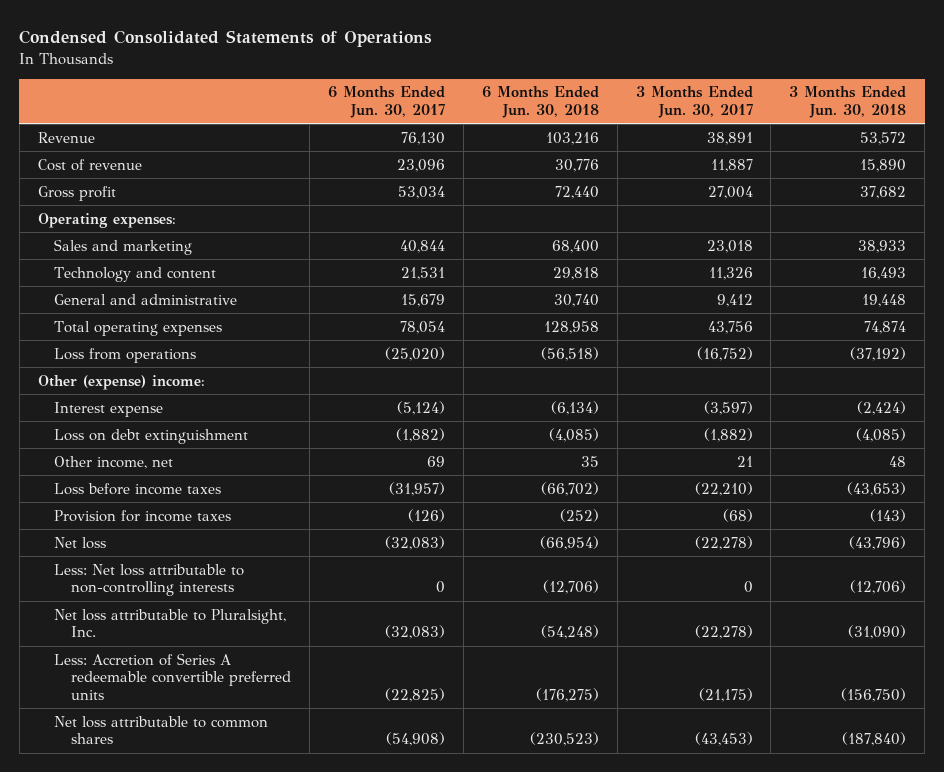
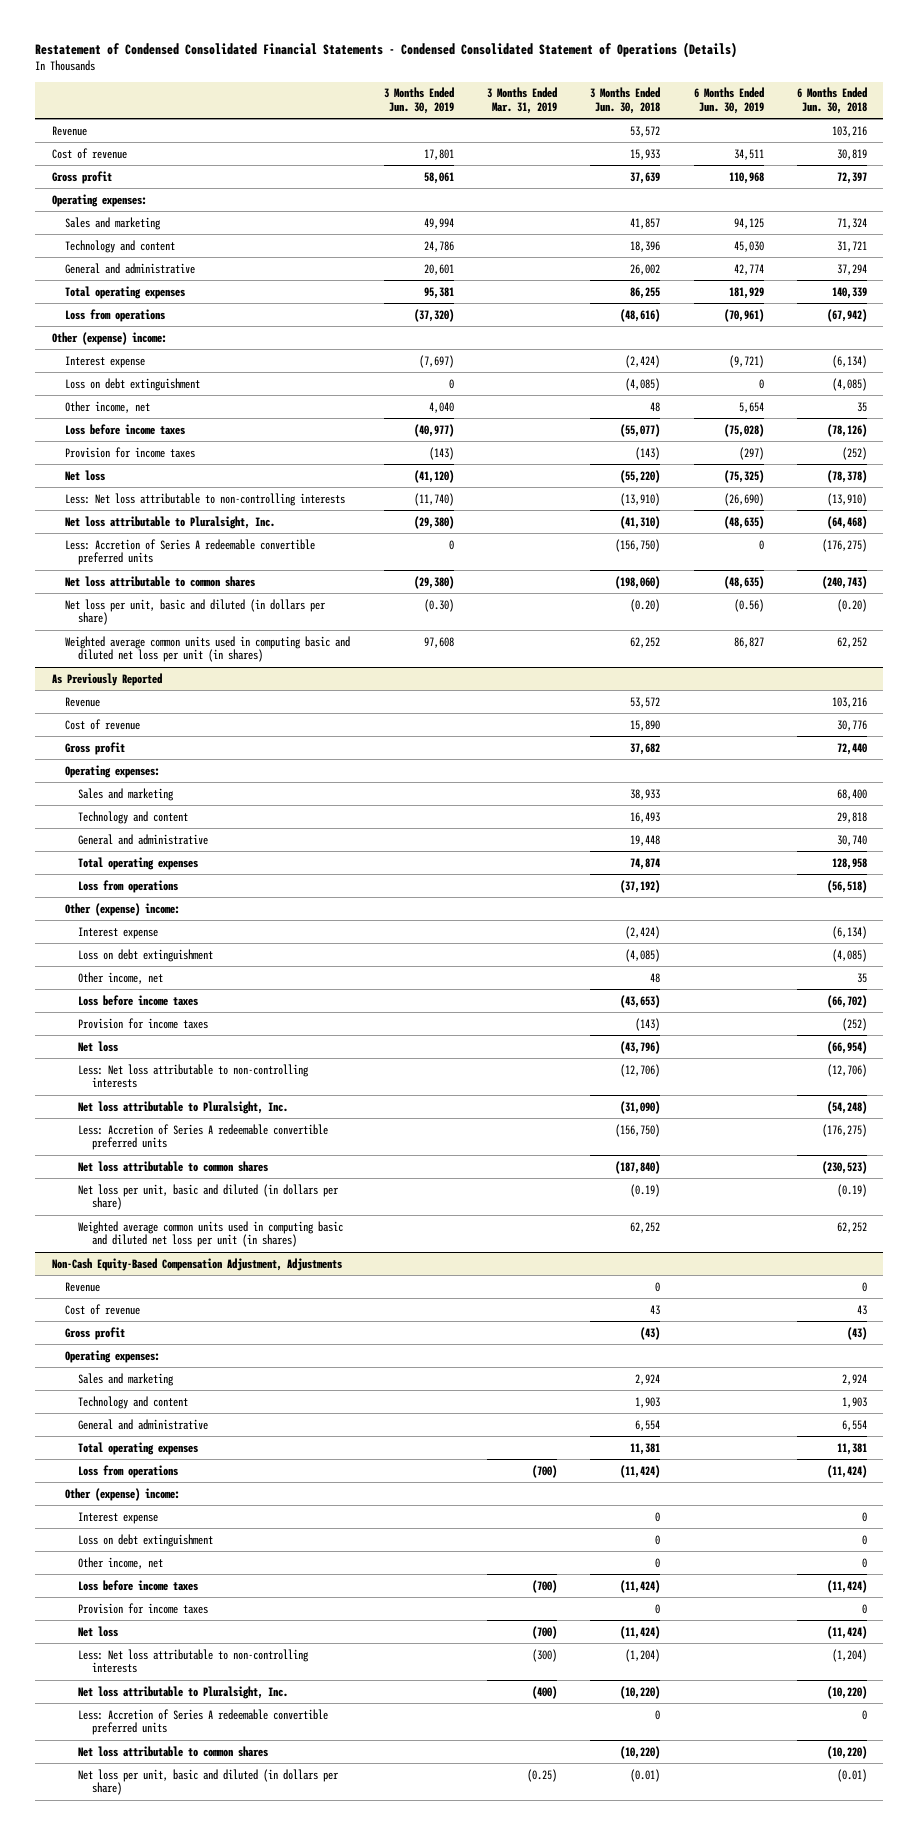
- Condensed Consolidated Statements of Operations
+ Restatement of Condensed Consolidated Financial Statements - Condensed Consolidated Statement of Operations (Details)
- | 6 Months Ended Jun. 30, 2017 | 6 Months Ended Jun. 30, 2018 | 3 Months Ended Jun. 30, 2017 | 3 Months Ended Jun. 30, 2018
+ | 3 Months Ended Jun. 30, 2019 | 3 Months Ended Mar. 31, 2019 | 3 Months Ended Jun. 30, 2018 | 6 Months Ended Jun. 30, 2019 | 6 Months Ended Jun. 30, 2018
+ Cost of revenue | 17,801 | | 15,933 | 34,511 | 30,819
+ Gross profit | 58,061 | | 37,639 | 110,968 | 72,397
+ Operating expenses:
+ Sales and marketing | 49,994 | | 41,857 | 94,125 | 71,324
+ Technology and content | 24,786 | | 18,396 | 45,030 | 31,721
+ General and administrative | 20,601 | | 26,002 | 42,774 | 37,294
+ Total operating expenses | 95,381 | | 86,255 | 181,929 | 140,339
+ Loss from operations | (37,320) | | (48,616) | (70,961) | (67,942)
+ Other (expense) income:
+ Interest expense | (7,697) | | (2,424) | (9,721) | (6,134)
+ Loss on debt extinguishment | 0 | | (4,085) | 0 | (4,085)
+ Other income, net | 4,040 | | 48 | 5,654 | 35
+ Loss before income taxes | (40,977) | | (55,077) | (75,028) | (78,126)
+ Provision for income taxes | (143) | | (143) | (297) | (252)
+ Net loss | (41,120) | | (55,220) | (75,325) | (78,378)
+ Less: Net loss attributable to non-controlling interests | (11,740) | | (13,910) | (26,690) | (13,910)
+ Net loss attributable to Pluralsight, Inc. | (29,380) | | (41,310) | (48,635) | (64,468)
+ Less: Accretion of Series A redeemable convertible preferred units | 0 | | (156,750) | 0 | (176,275)
+ Net loss attributable to common shares | (29,380) | | (198,060) | (48,635) | (240,743)
+ Net loss per unit, basic and diluted (in dollars per share) | (0.30) | | (0.20) | (0.56) | (0.20)
+ Weighted average common units used in computing basic and diluted net loss per unit (in shares) | 97,608 | | 62,252 | 86,827 | 62,252
+ As Previously Reported
+ Revenue | | | 53,572 | | 103,216
+ Net loss per unit, basic and diluted (in dollars per share) | | | (0.19) | | (0.19)
+ Weighted average common units used in computing basic and diluted net loss per unit (in shares) | | | 62,252 | | 62,252
+ Non-Cash Equity-Based Compensation Adjustment, Adjustments
+ Revenue | | | 0 | | 0
+ Cost of revenue | | | 43 | | 43
+ Gross profit | | | (43) | | (43)
+ Operating expenses:
+ Sales and marketing | | | 2,924 | | 2,924
+ Technology and content | | | 1,903 | | 1,903
+ General and administrative | | | 6,554 | | 6,554
+ Total operating expenses | | | 11,381 | | 11,381
+ Loss from operations | | (700) | (11,424) | | (11,424)
+ Other (expense) income:
+ Interest expense | | | 0 | | 0
+ Loss on debt extinguishment | | | 0 | | 0
+ Other income, net | | | 0 | | 0
+ Loss before income taxes | | (700) | (11,424) | | (11,424)
+ Provision for income taxes | | | 0 | | 0
+ Net loss | | (700) | (11,424) | | (11,424)
+ Less: Net loss attributable to non-controlling interests | | (300) | (1,204) | | (1,204)
+ Net loss attributable to Pluralsight, Inc. | | (400) | (10,220) | | (10,220)
+ Less: Accretion of Series A redeemable convertible preferred units | | | 0 | | 0
+ Net loss attributable to common shares | | | (10,220) | | (10,220)
+ Net loss per unit, basic and diluted (in dollars per share) | | (0.25) | (0.01) | | (0.01)

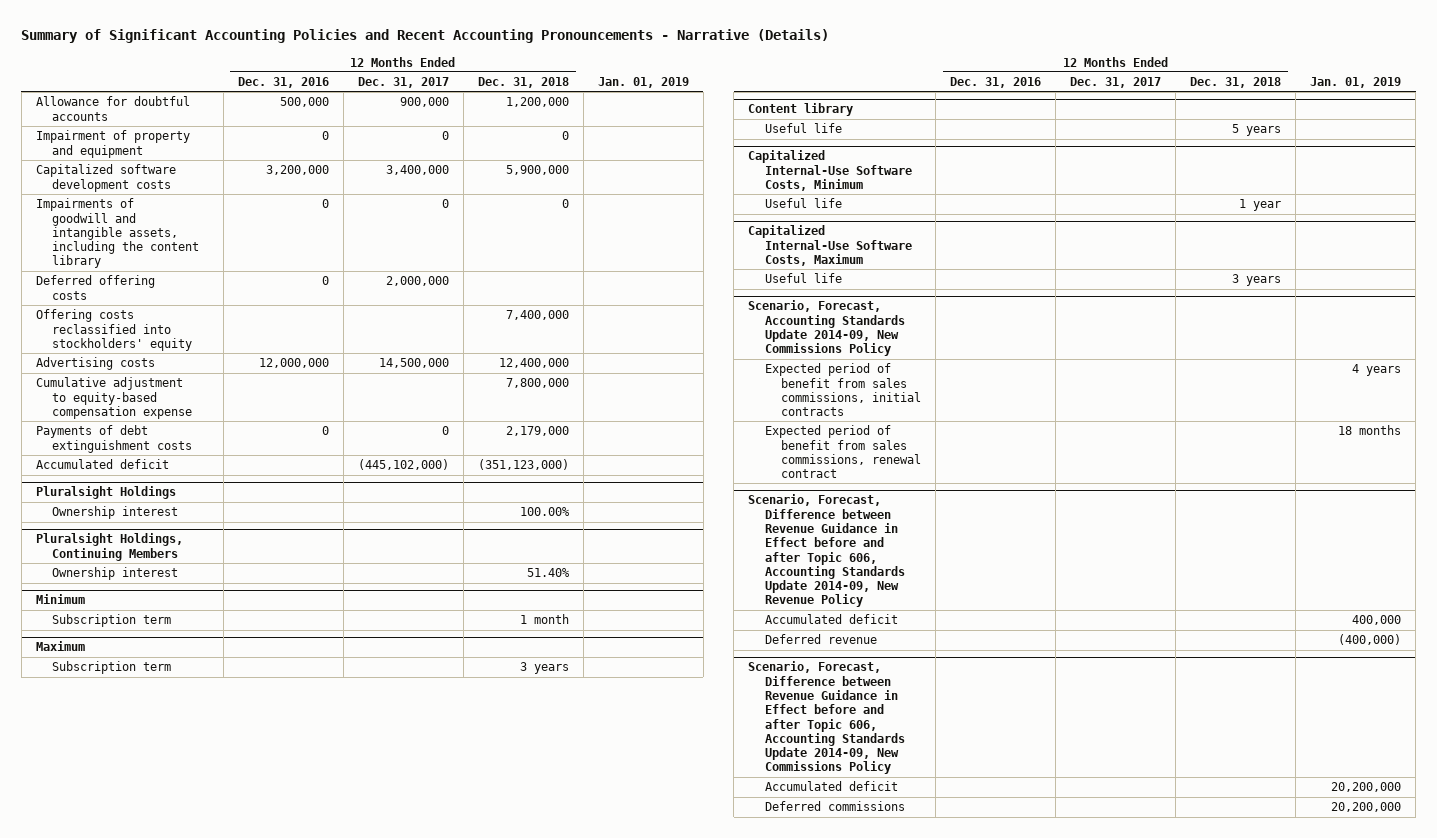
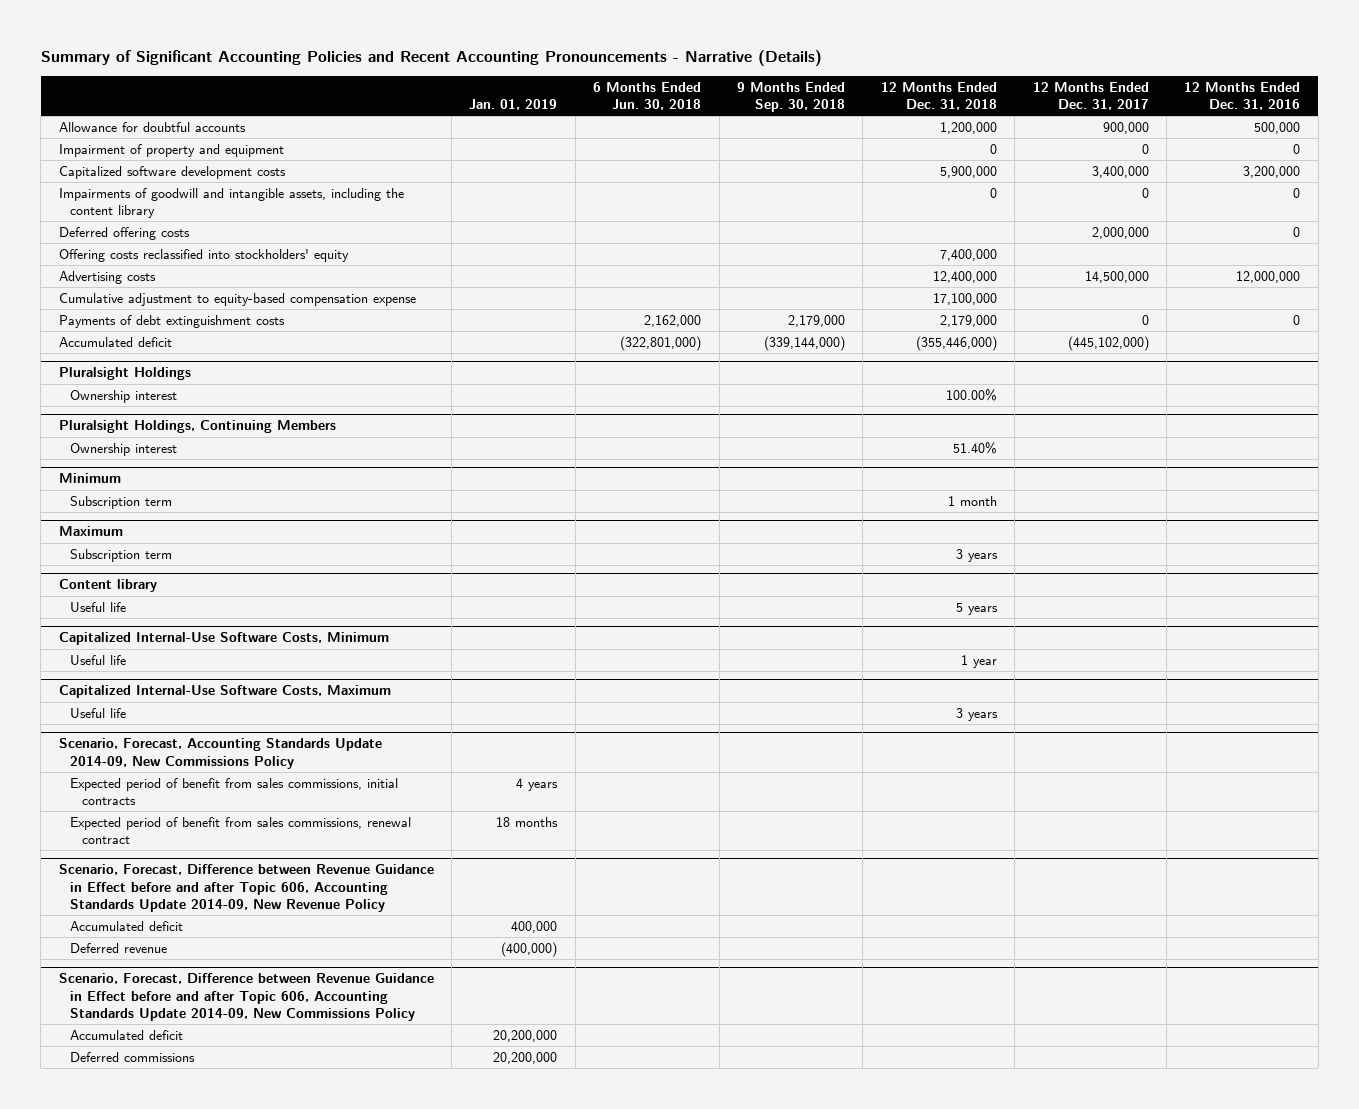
- | 12 Months Ended Dec. 31, 2016 | 12 Months Ended Dec. 31, 2017 | 12 Months Ended Dec. 31, 2018 | Jan. 01, 2019
+ | Jan. 01, 2019 | 6 Months Ended Jun. 30, 2018 | 9 Months Ended Sep. 30, 2018 | 12 Months Ended Dec. 31, 2018 | 12 Months Ended Dec. 31, 2017 | 12 Months Ended Dec. 31, 2016
- Cumulative adjustment to equity-based compensation expense | | | 7,800,000 |
+ Cumulative adjustment to equity-based compensation expense | | | | 17,100,000 | |
- Accumulated deficit | | (445,102,000) | (351,123,000) |
+ Accumulated deficit | | (322,801,000) | (339,144,000) | (355,446,000) | (445,102,000) |

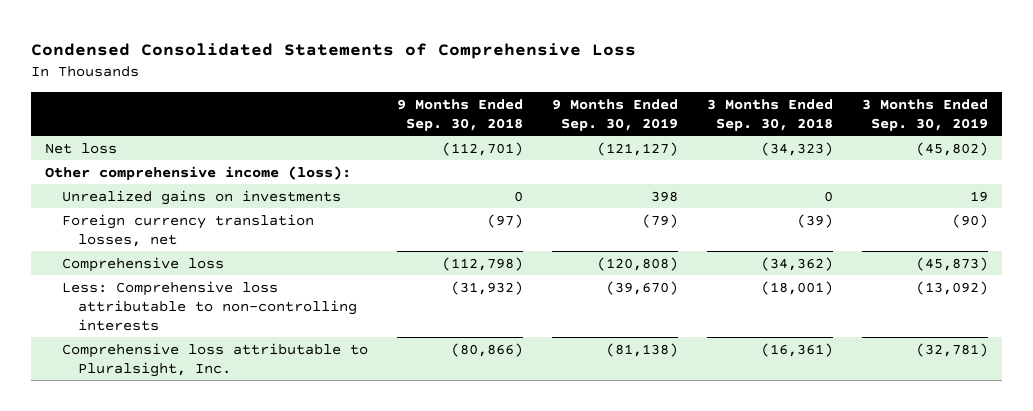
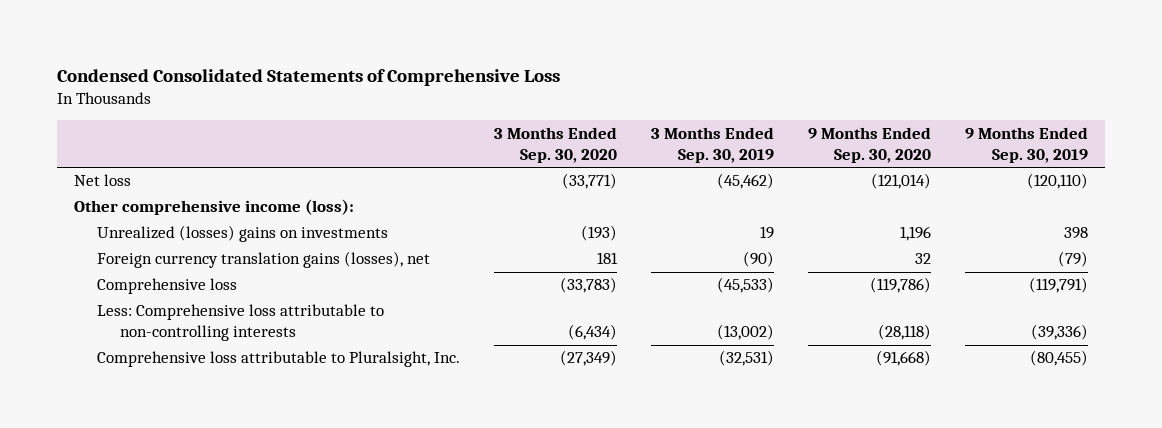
- | 9 Months Ended Sep. 30, 2018 | 9 Months Ended Sep. 30, 2019 | 3 Months Ended Sep. 30, 2018 | 3 Months Ended Sep. 30, 2019
+ | 3 Months Ended Sep. 30, 2020 | 3 Months Ended Sep. 30, 2019 | 9 Months Ended Sep. 30, 2020 | 9 Months Ended Sep. 30, 2019
- Net loss | (112,701) | (121,127) | (34,323) | (45,802)
+ Net loss | (33,771) | (45,462) | (121,014) | (120,110)
- Unrealized gains on investments | 0 | 398 | 0 | 19
- Foreign currency translation losses, net | (97) | (79) | (39) | (90)
- Comprehensive loss | (112,798) | (120,808) | (34,362) | (45,873)
- Less: Comprehensive loss attributable to non-controlling interests | (31,932) | (39,670) | (18,001) | (13,092)
- Comprehensive loss attributable to Pluralsight, Inc. | (80,866) | (81,138) | (16,361) | (32,781)
+ Unrealized (losses) gains on investments | (193) | 19 | 1,196 | 398
+ Foreign currency translation gains (losses), net | 181 | (90) | 32 | (79)
+ Comprehensive loss | (33,783) | (45,533) | (119,786) | (119,791)
+ Less: Comprehensive loss attributable to non-controlling interests | (6,434) | (13,002) | (28,118) | (39,336)
+ Comprehensive loss attributable to Pluralsight, Inc. | (27,349) | (32,531) | (91,668) | (80,455)

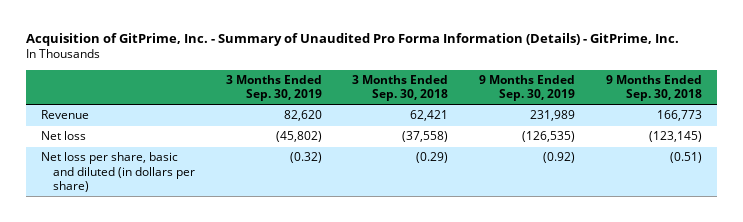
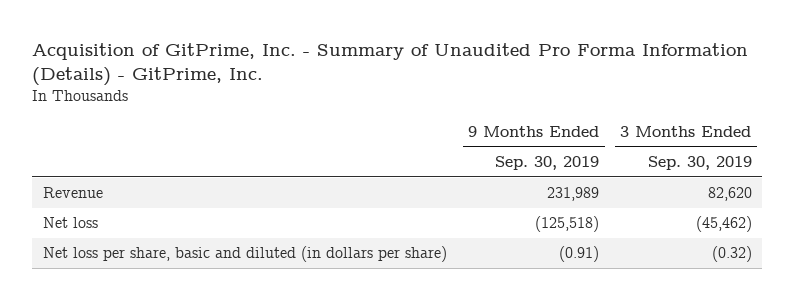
- | 3 Months Ended Sep. 30, 2019 | 3 Months Ended Sep. 30, 2018 | 9 Months Ended Sep. 30, 2019 | 9 Months Ended Sep. 30, 2018
+ | 9 Months Ended Sep. 30, 2019 | 3 Months Ended Sep. 30, 2019
- Net loss | (45,802) | (37,558) | (126,535) | (123,145)
- Net loss per share, basic and diluted (in dollars per share) | (0.32) | (0.29) | (0.92) | (0.51)
+ Net loss | (125,518) | (45,462)
+ Net loss per share, basic and diluted (in dollars per share) | (0.91) | (0.32)

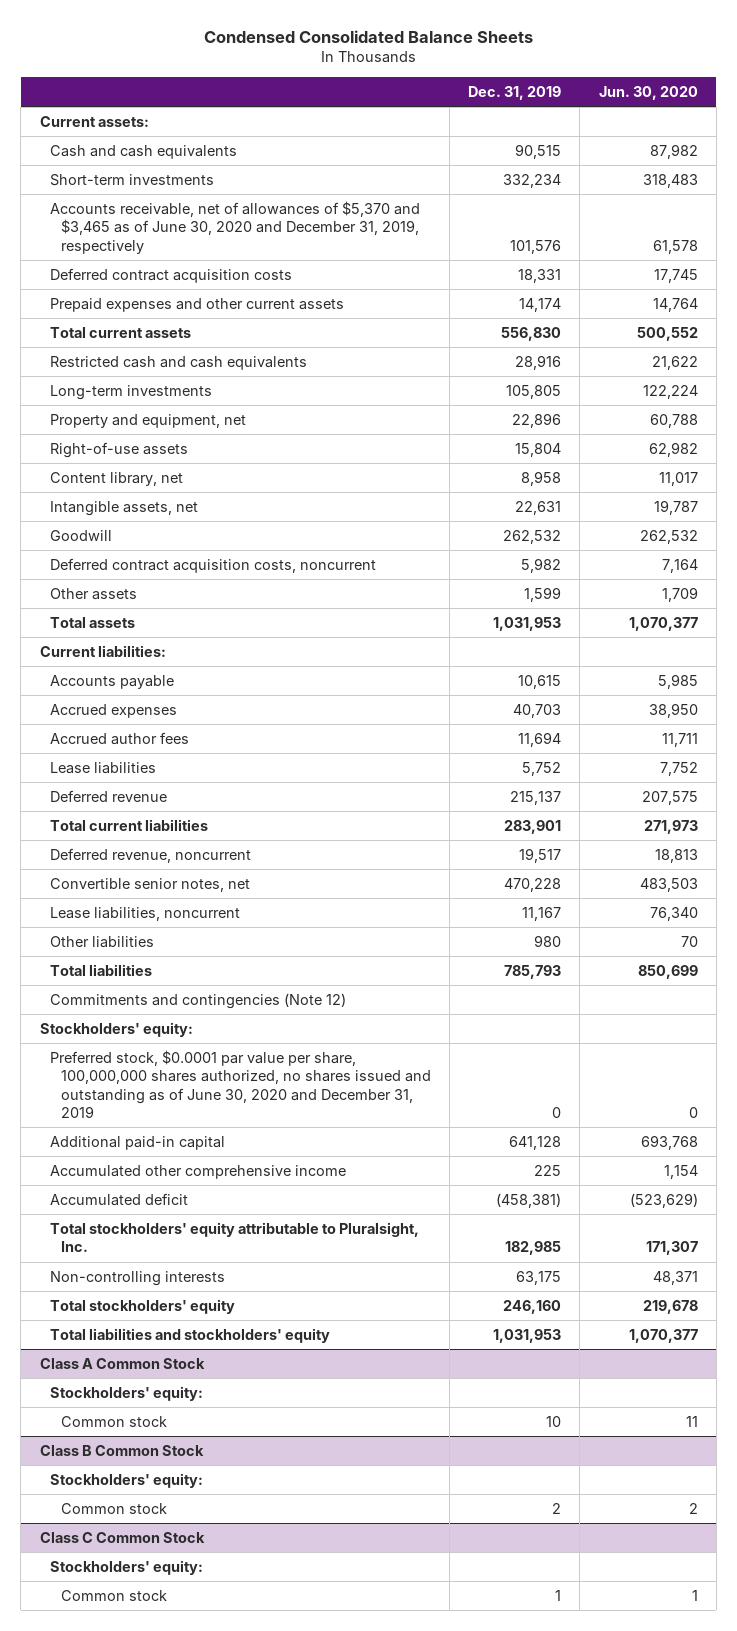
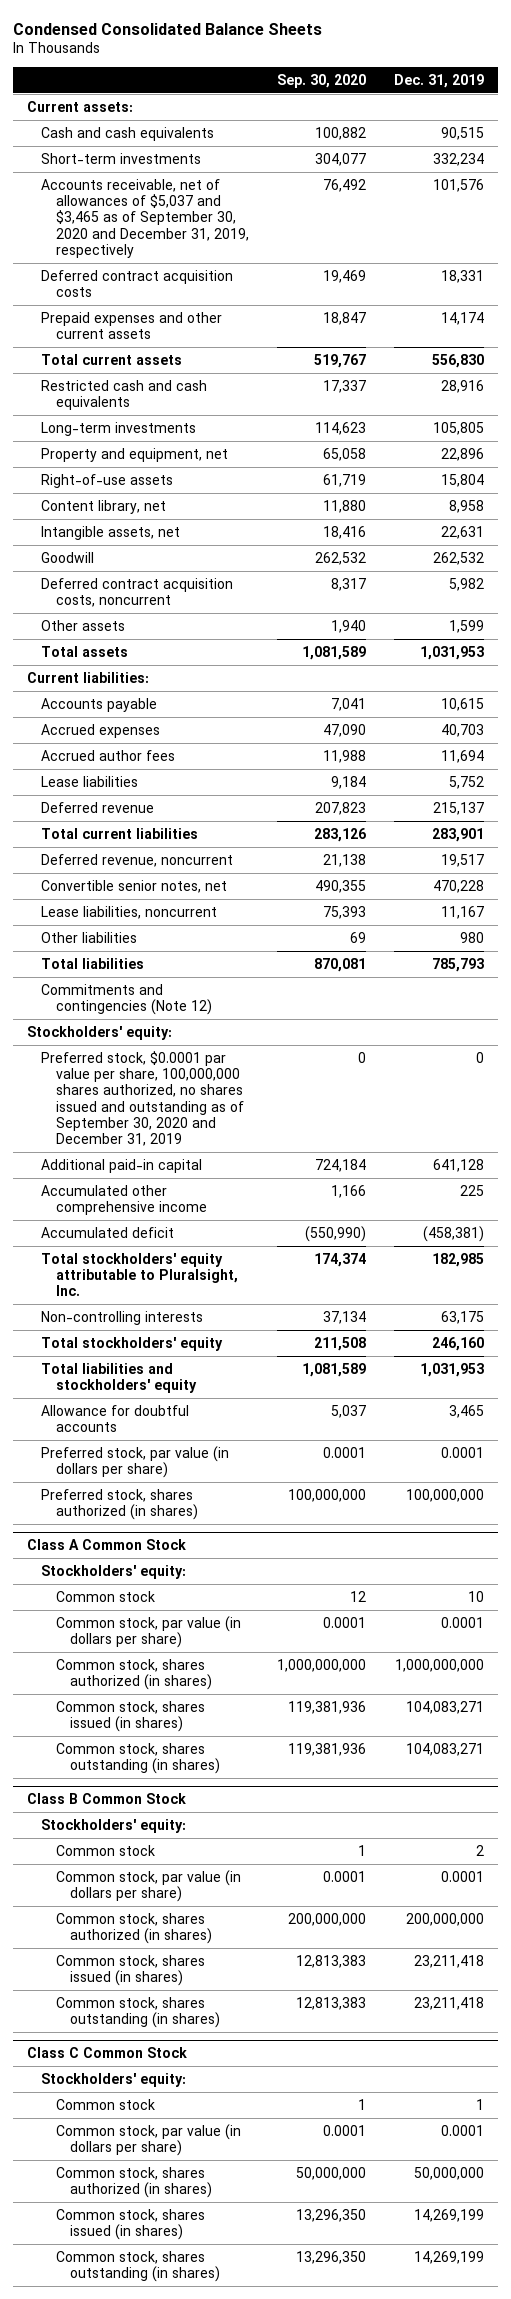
- | Dec. 31, 2019 | Jun. 30, 2020
+ | Sep. 30, 2020 | Dec. 31, 2019
- Accounts receivable, net of allowances of $5,370 and $3,465 as of June 30, 2020 and December 31, 2019, respectively | 101,576 | 61,578
+ Accounts receivable, net of allowances of $5,037 and $3,465 as of September 30, 2020 and December 31, 2019, respectively | 76,492 | 101,576
- Preferred stock, $0.0001 par value per share, 100,000,000 shares authorized, no shares issued and outstanding as of June 30, 2020 and December 31, 2019 | 0 | 0
+ Preferred stock, $0.0001 par value per share, 100,000,000 shares authorized, no shares issued and outstanding as of September 30, 2020 and December 31, 2019 | 0 | 0
+ Allowance for doubtful accounts | 5,037 | 3,465
+ Preferred stock, par value (in dollars per share) | 0.0001 | 0.0001
+ Preferred stock, shares authorized (in shares) | 100,000,000 | 100,000,000
@ Class A Common Stock
+ Common stock, par value (in dollars per share) | 0.0001 | 0.0001
+ Common stock, shares authorized (in shares) | 1,000,000,000 | 1,000,000,000
+ Common stock, shares issued (in shares) | 119,381,936 | 104,083,271
+ Common stock, shares outstanding (in shares) | 119,381,936 | 104,083,271
@ Class B Common Stock
+ Common stock, par value (in dollars per share) | 0.0001 | 0.0001
+ Common stock, shares authorized (in shares) | 200,000,000 | 200,000,000
+ Common stock, shares issued (in shares) | 12,813,383 | 23,211,418
+ Common stock, shares outstanding (in shares) | 12,813,383 | 23,211,418
@ Class C Common Stock
+ Common stock, par value (in dollars per share) | 0.0001 | 0.0001
+ Common stock, shares authorized (in shares) | 50,000,000 | 50,000,000
+ Common stock, shares issued (in shares) | 13,296,350 | 14,269,199
+ Common stock, shares outstanding (in shares) | 13,296,350 | 14,269,199

